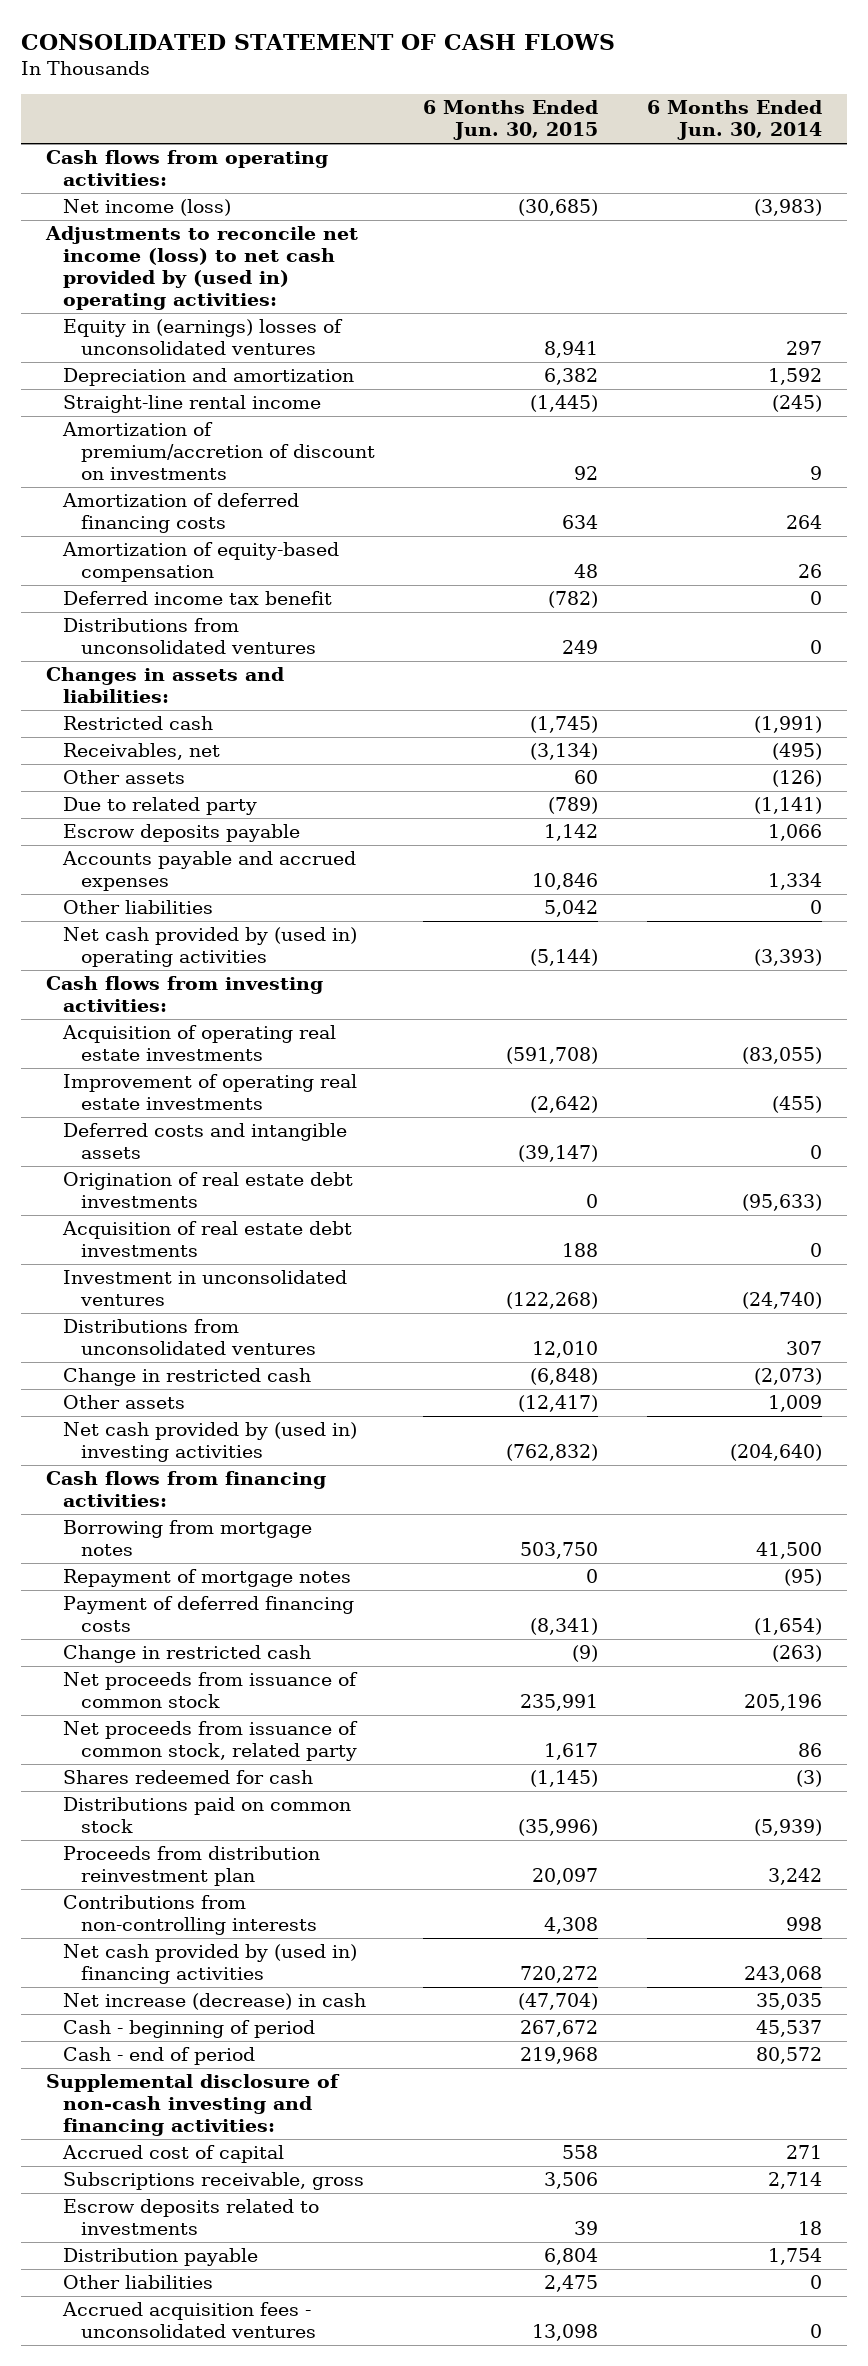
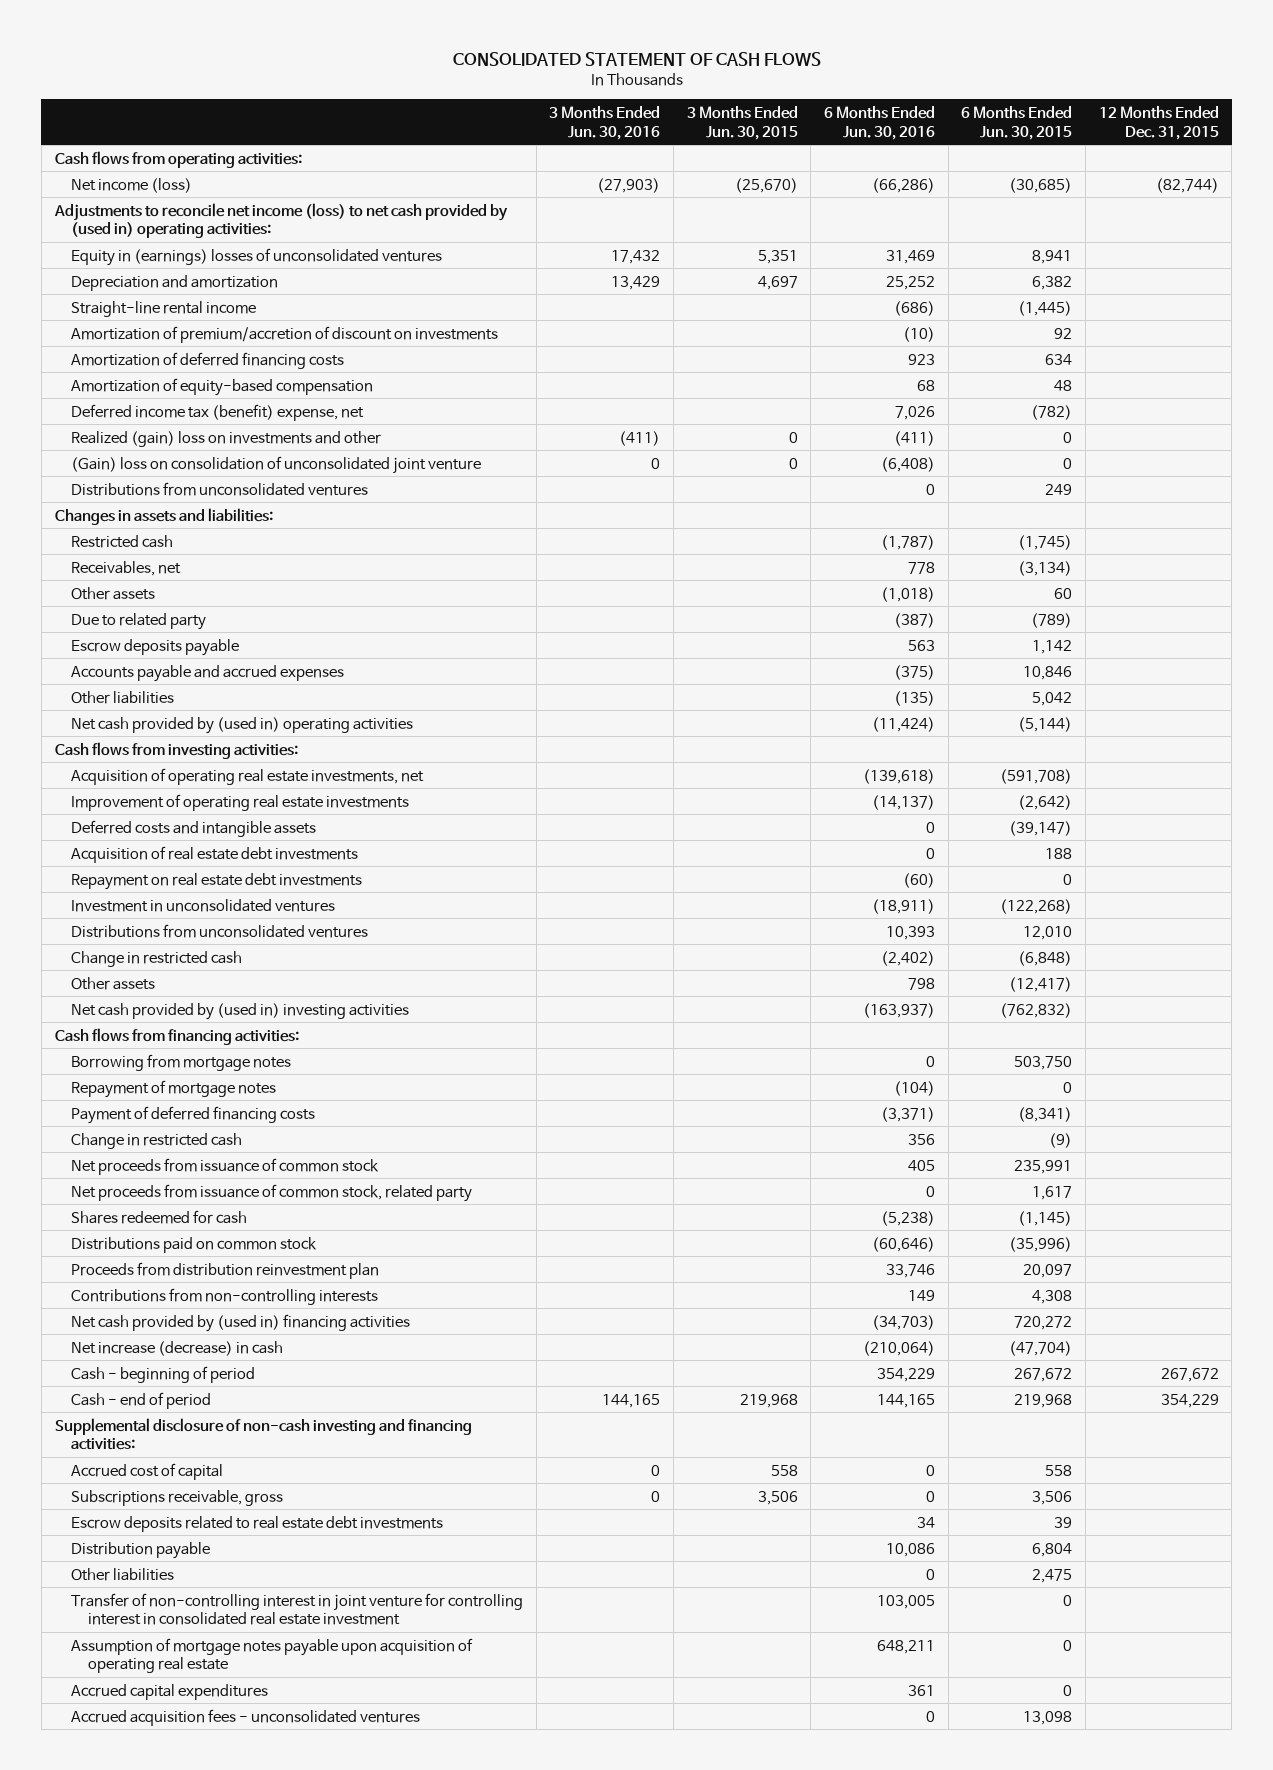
- | 6 Months Ended Jun. 30, 2015 | 6 Months Ended Jun. 30, 2014
+ | 3 Months Ended Jun. 30, 2016 | 3 Months Ended Jun. 30, 2015 | 6 Months Ended Jun. 30, 2016 | 6 Months Ended Jun. 30, 2015 | 12 Months Ended Dec. 31, 2015
- Deferred income tax benefit | (782) | 0
+ Deferred income tax (benefit) expense, net | | | 7,026 | (782) |
+ Realized (gain) loss on investments and other | (411) | 0 | (411) | 0 |
+ (Gain) loss on consolidation of unconsolidated joint venture | 0 | 0 | (6,408) | 0 |
- Acquisition of operating real estate investments | (591,708) | (83,055)
+ Acquisition of operating real estate investments, net | | | (139,618) | (591,708) |
- Origination of real estate debt investments | 0 | (95,633)
+ Repayment on real estate debt investments | | | (60) | 0 |
- Escrow deposits related to investments | 39 | 18
+ Escrow deposits related to real estate debt investments | | | 34 | 39 |
+ Transfer of non-controlling interest in joint venture for controlling interest in consolidated real estate investment | | | 103,005 | 0 |
+ Assumption of mortgage notes payable upon acquisition of operating real estate | | | 648,211 | 0 |
+ Accrued capital expenditures | | | 361 | 0 |

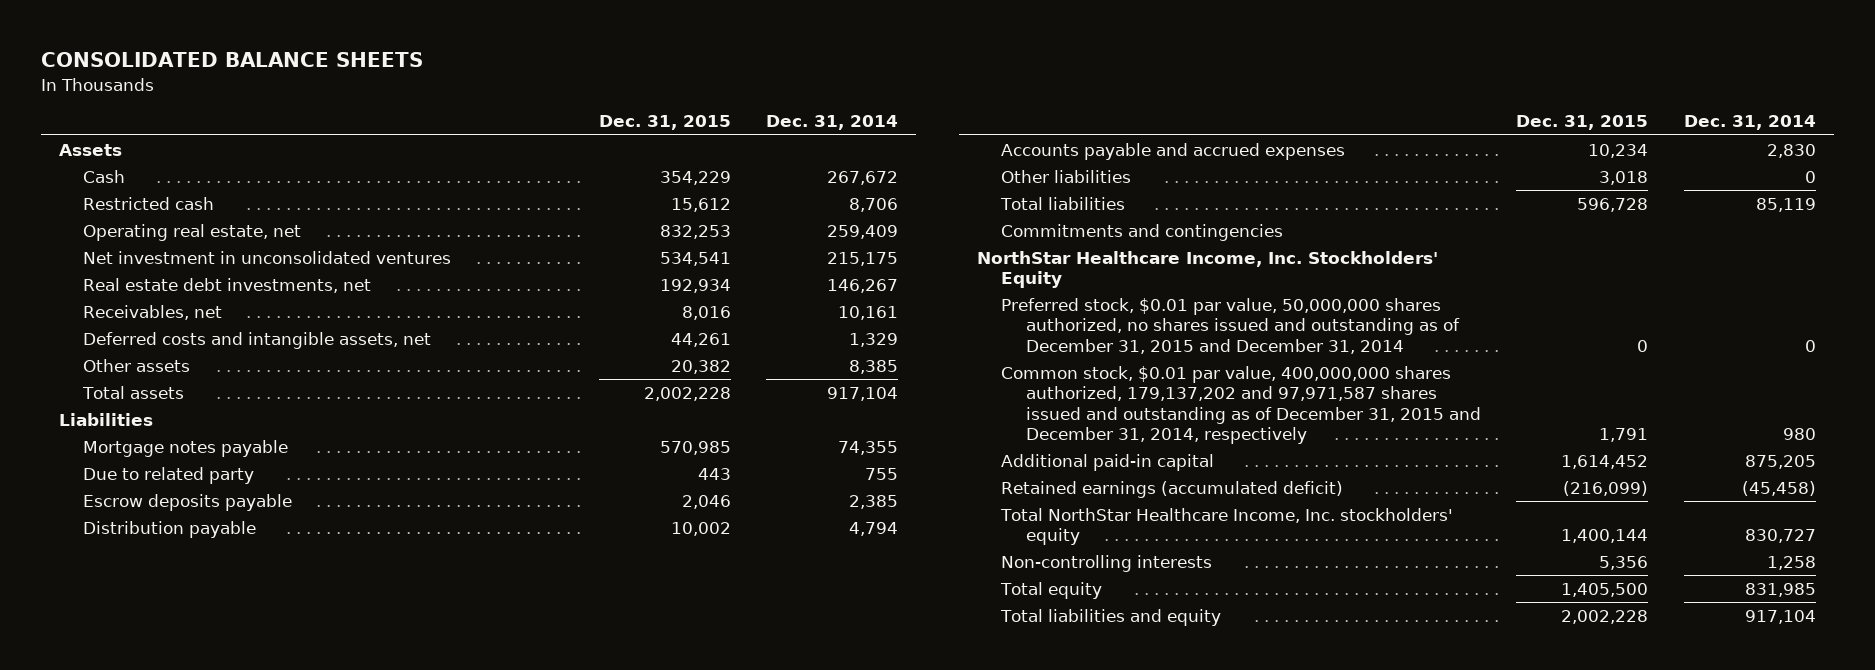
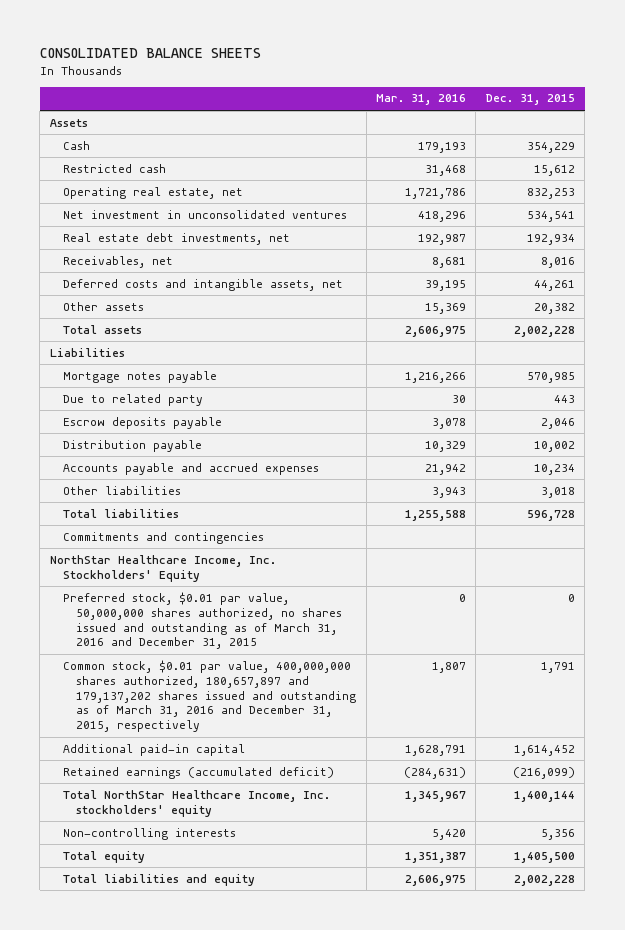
- | Dec. 31, 2015 | Dec. 31, 2014
+ | Mar. 31, 2016 | Dec. 31, 2015
- Preferred stock, $0.01 par value, 50,000,000 shares authorized, no shares issued and outstanding as of December 31, 2015 and December 31, 2014 | 0 | 0
- Common stock, $0.01 par value, 400,000,000 shares authorized, 179,137,202 and 97,971,587 shares issued and outstanding as of December 31, 2015 and December 31, 2014, respectively | 1,791 | 980
+ Preferred stock, $0.01 par value, 50,000,000 shares authorized, no shares issued and outstanding as of March 31, 2016 and December 31, 2015 | 0 | 0
+ Common stock, $0.01 par value, 400,000,000 shares authorized, 180,657,897 and 179,137,202 shares issued and outstanding as of March 31, 2016 and December 31, 2015, respectively | 1,807 | 1,791

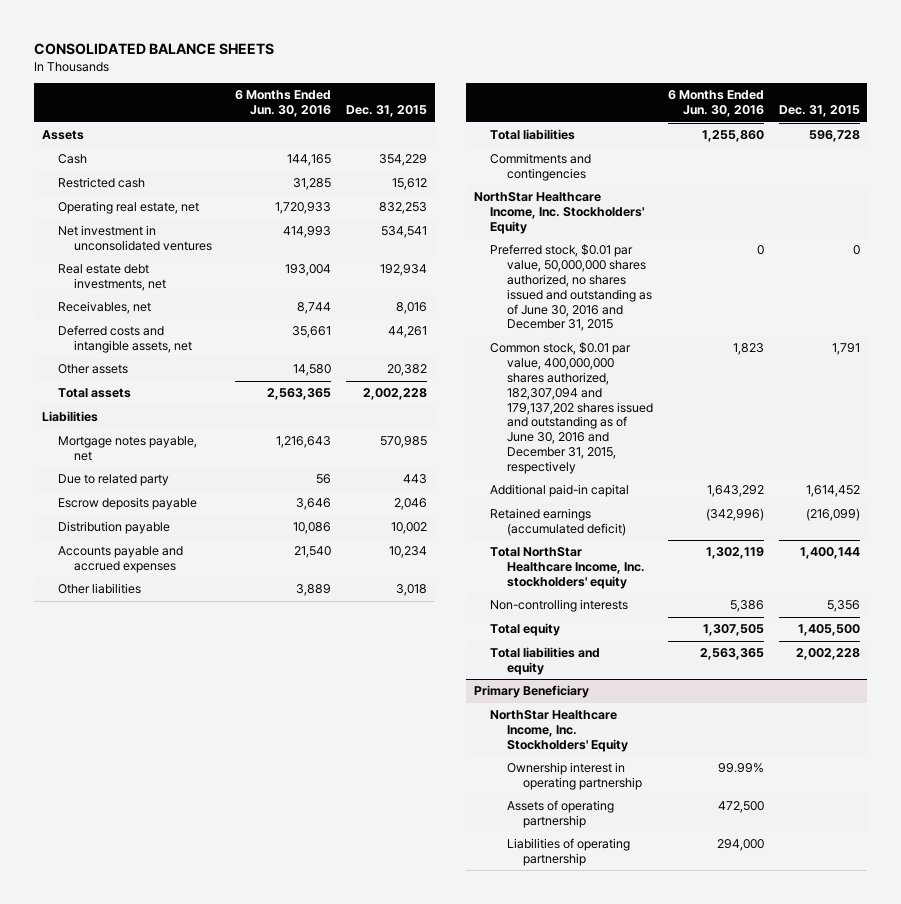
- | Mar. 31, 2016 | Dec. 31, 2015
+ | 6 Months Ended Jun. 30, 2016 | Dec. 31, 2015
- Mortgage notes payable | 1,216,266 | 570,985
+ Mortgage notes payable, net | 1,216,643 | 570,985
- Preferred stock, $0.01 par value, 50,000,000 shares authorized, no shares issued and outstanding as of March 31, 2016 and December 31, 2015 | 0 | 0
- Common stock, $0.01 par value, 400,000,000 shares authorized, 180,657,897 and 179,137,202 shares issued and outstanding as of March 31, 2016 and December 31, 2015, respectively | 1,807 | 1,791
+ Preferred stock, $0.01 par value, 50,000,000 shares authorized, no shares issued and outstanding as of June 30, 2016 and December 31, 2015 | 0 | 0
+ Common stock, $0.01 par value, 400,000,000 shares authorized, 182,307,094 and 179,137,202 shares issued and outstanding as of June 30, 2016 and December 31, 2015, respectively | 1,823 | 1,791
+ Primary Beneficiary
+ NorthStar Healthcare Income, Inc. Stockholders' Equity
+ Ownership interest in operating partnership | 99.99% |
+ Assets of operating partnership | 472,500 |
+ Liabilities of operating partnership | 294,000 |

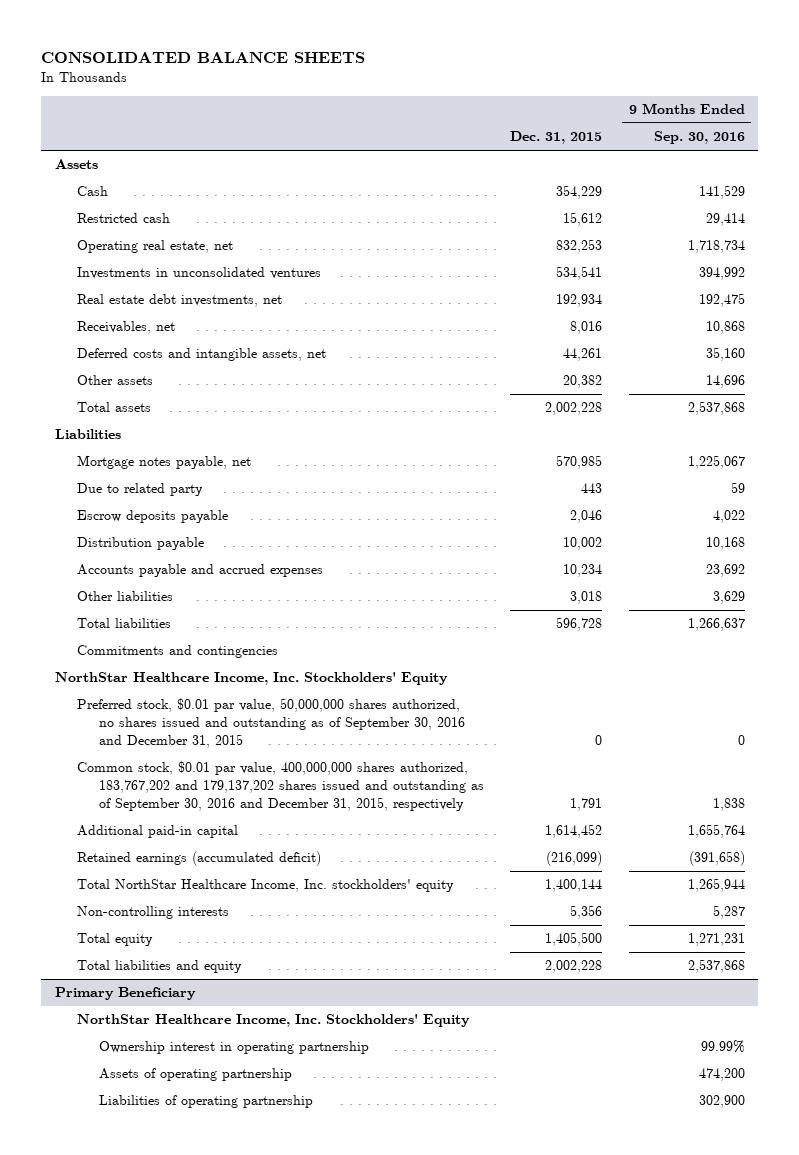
- | 6 Months Ended Jun. 30, 2016 | Dec. 31, 2015
+ | Dec. 31, 2015 | 9 Months Ended Sep. 30, 2016
- Net investment in unconsolidated ventures | 414,993 | 534,541
+ Investments in unconsolidated ventures | 534,541 | 394,992
- Preferred stock, $0.01 par value, 50,000,000 shares authorized, no shares issued and outstanding as of June 30, 2016 and December 31, 2015 | 0 | 0
- Common stock, $0.01 par value, 400,000,000 shares authorized, 182,307,094 and 179,137,202 shares issued and outstanding as of June 30, 2016 and December 31, 2015, respectively | 1,823 | 1,791
+ Preferred stock, $0.01 par value, 50,000,000 shares authorized, no shares issued and outstanding as of September 30, 2016 and December 31, 2015 | 0 | 0
+ Common stock, $0.01 par value, 400,000,000 shares authorized, 183,767,202 and 179,137,202 shares issued and outstanding as of September 30, 2016 and December 31, 2015, respectively | 1,791 | 1,838

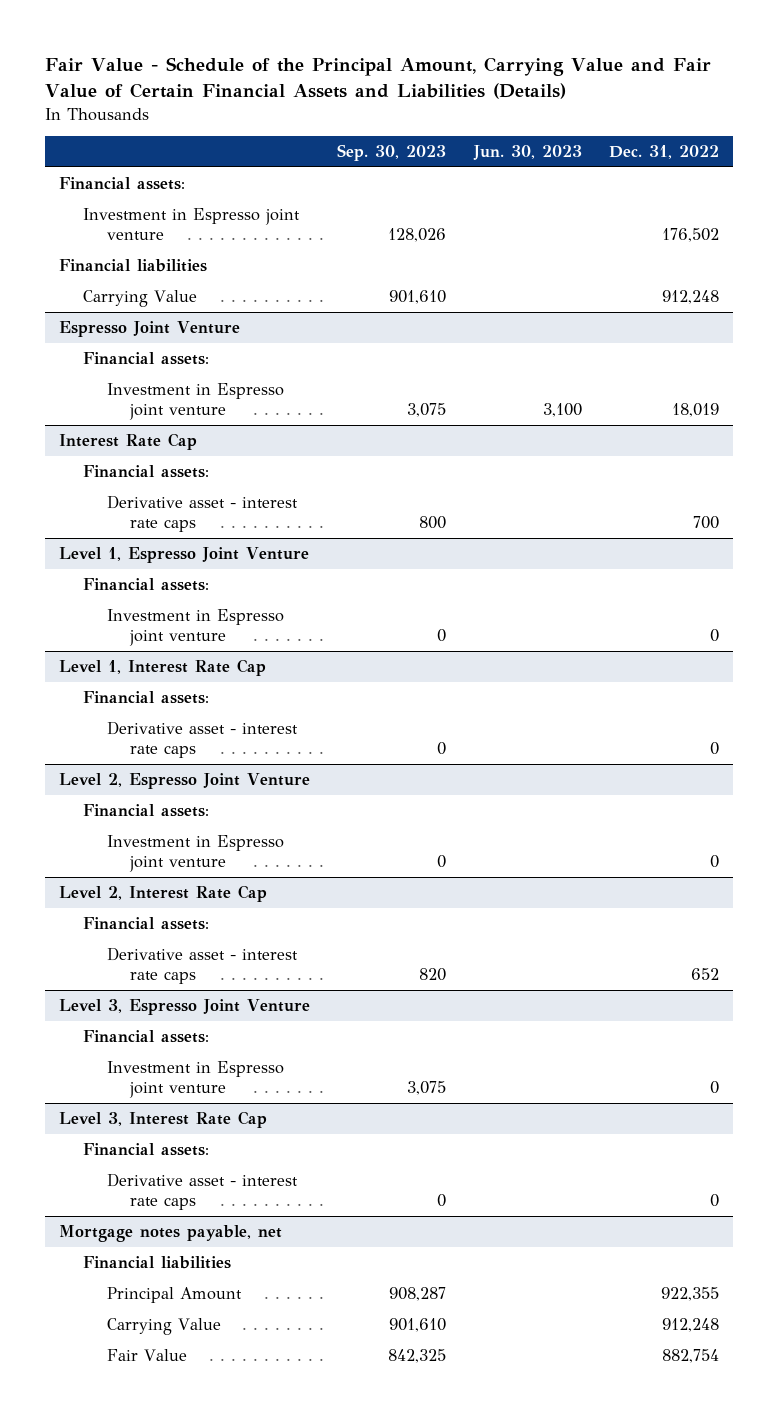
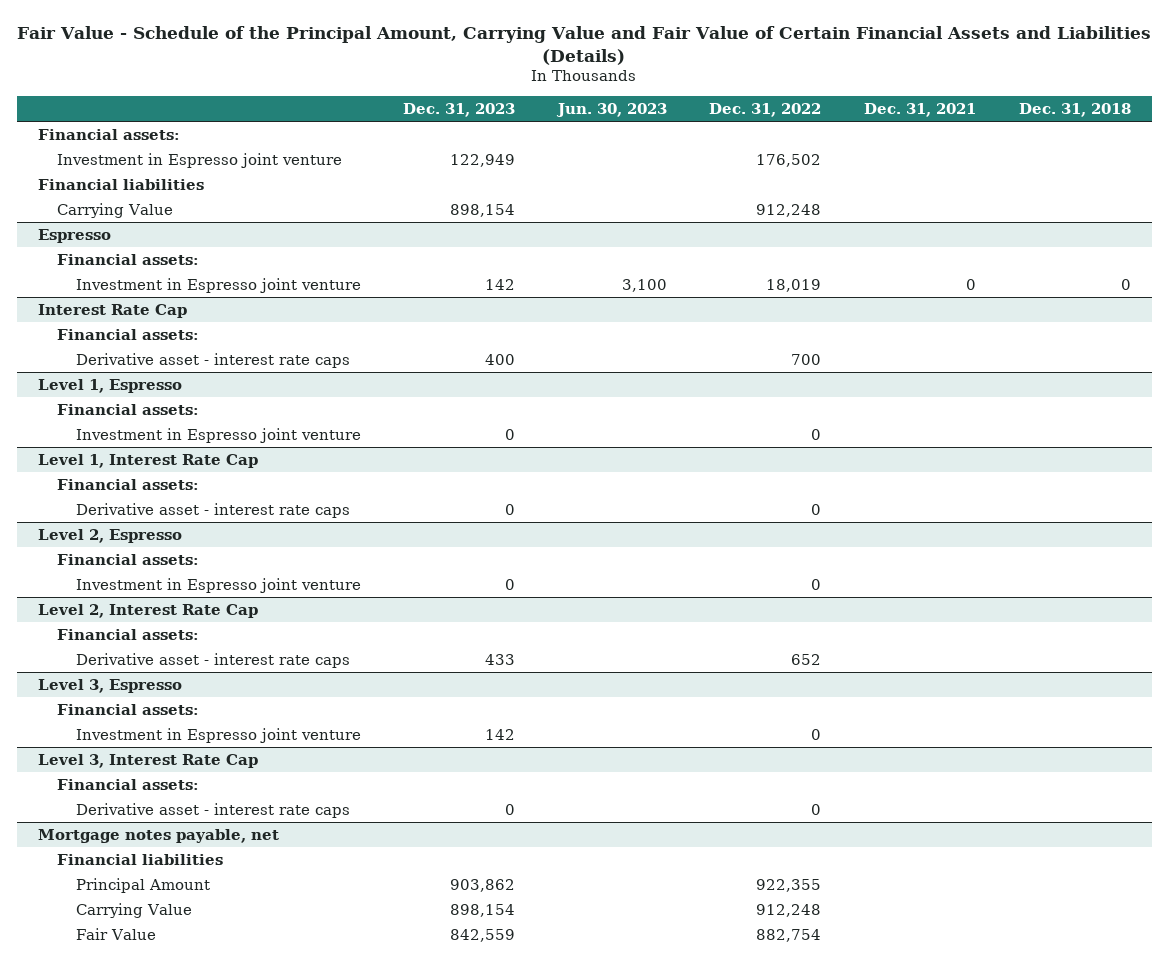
- | Sep. 30, 2023 | Jun. 30, 2023 | Dec. 31, 2022
+ | Dec. 31, 2023 | Jun. 30, 2023 | Dec. 31, 2022 | Dec. 31, 2021 | Dec. 31, 2018
- Espresso Joint Venture
+ Espresso
- Level 1, Espresso Joint Venture
+ Level 1, Espresso
- Level 2, Espresso Joint Venture
+ Level 2, Espresso
- Level 3, Espresso Joint Venture
+ Level 3, Espresso

